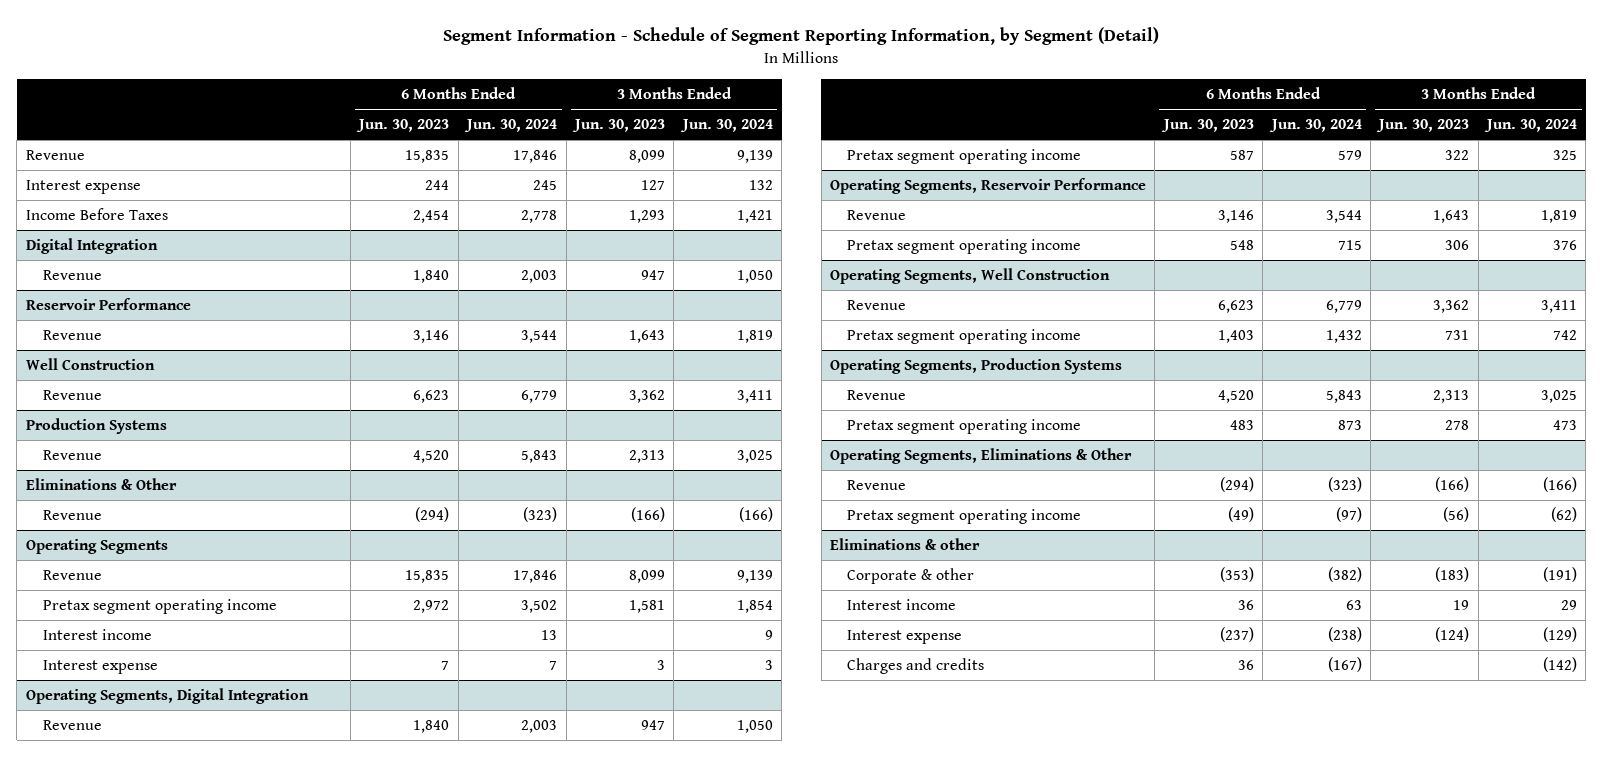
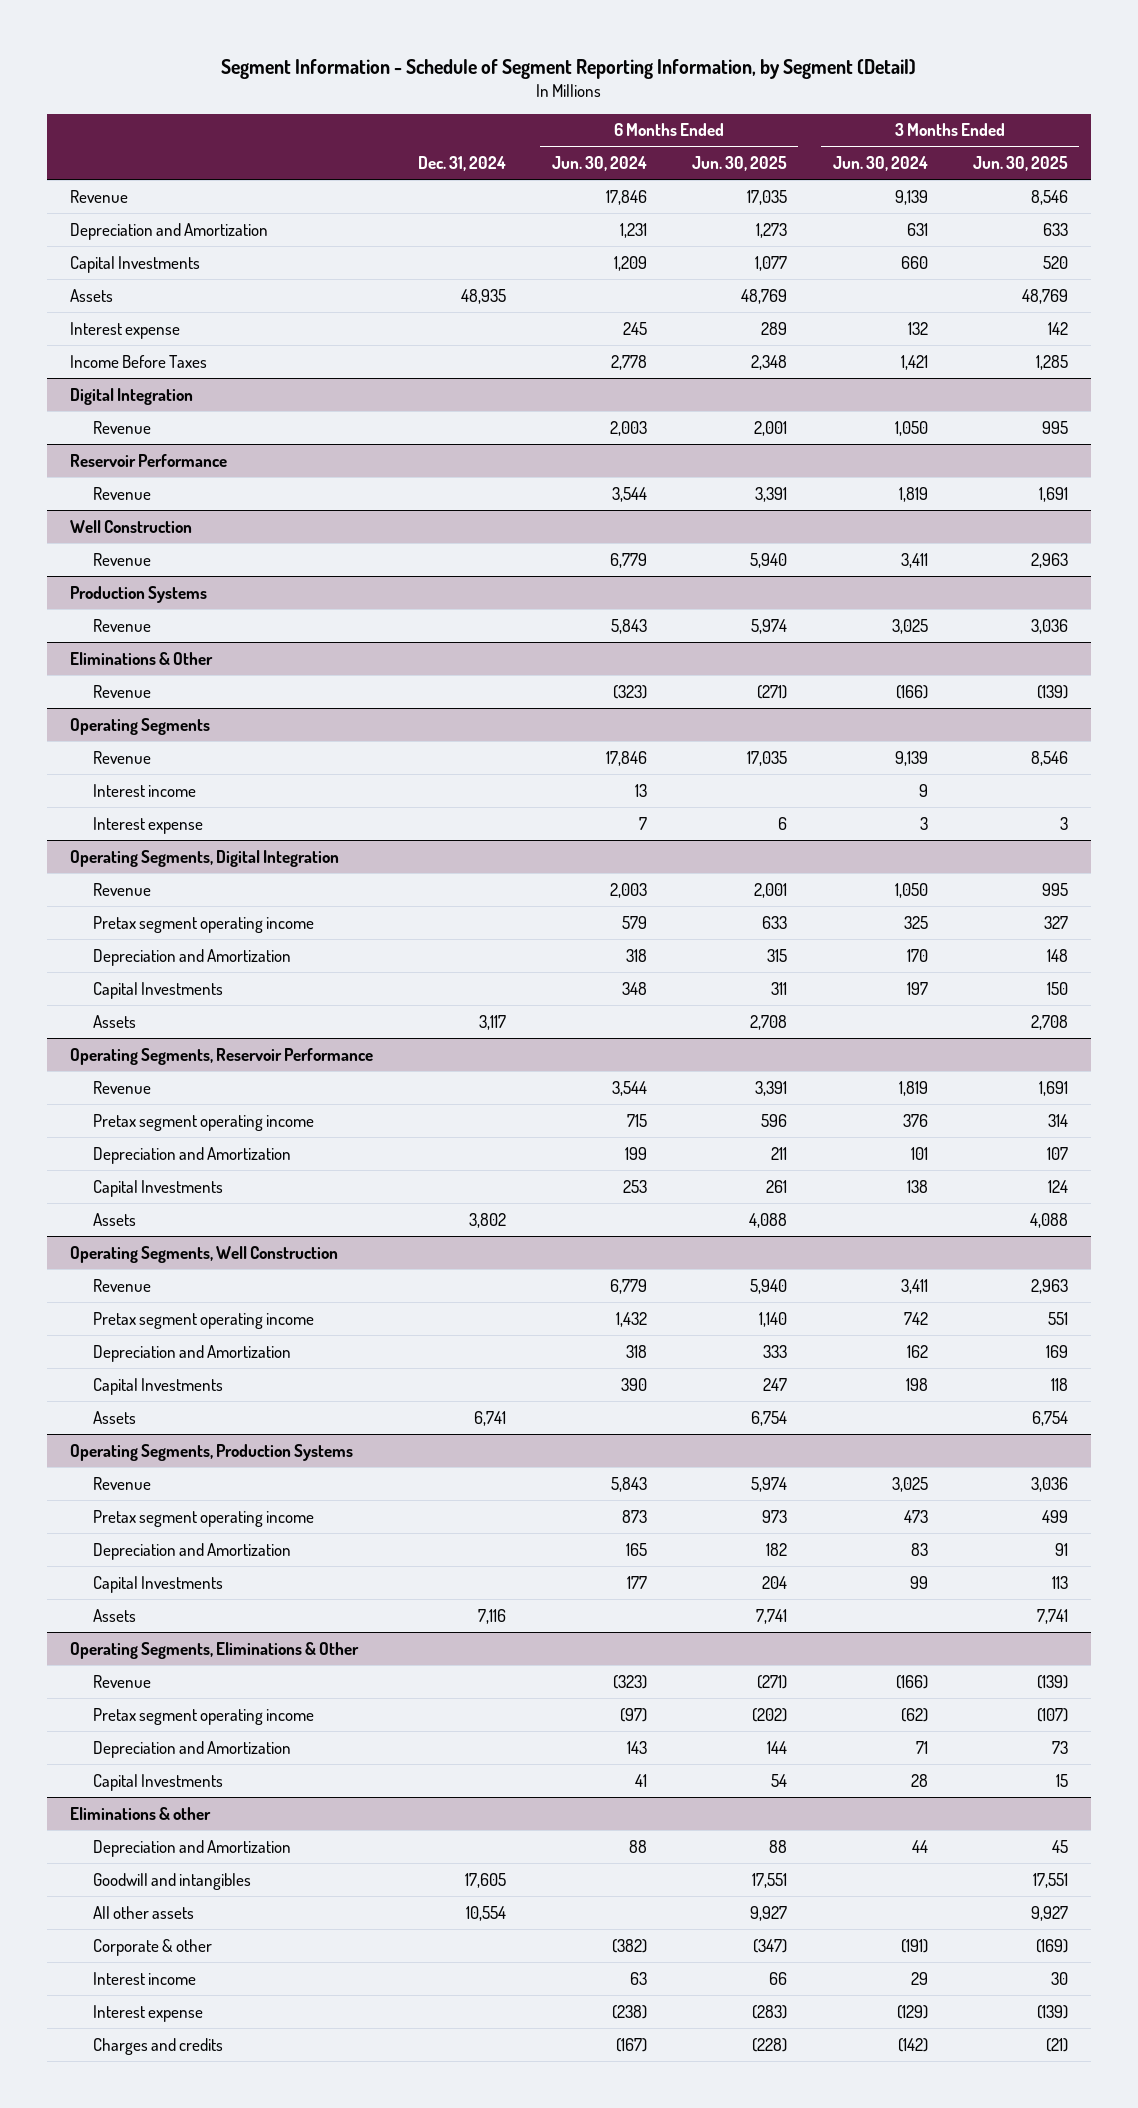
- | 6 Months Ended Jun. 30, 2023 | 6 Months Ended Jun. 30, 2024 | 3 Months Ended Jun. 30, 2023 | 3 Months Ended Jun. 30, 2024
+ | Dec. 31, 2024 | 6 Months Ended Jun. 30, 2024 | 6 Months Ended Jun. 30, 2025 | 3 Months Ended Jun. 30, 2024 | 3 Months Ended Jun. 30, 2025
+ Depreciation and Amortization | | 1,231 | 1,273 | 631 | 633
+ Capital Investments | | 1,209 | 1,077 | 660 | 520
+ Assets | 48,935 | | 48,769 | | 48,769
@ Operating Segments
- Pretax segment operating income | 2,972 | 3,502 | 1,581 | 1,854
@ Operating Segments, Digital Integration
+ Depreciation and Amortization | | 318 | 315 | 170 | 148
+ Capital Investments | | 348 | 311 | 197 | 150
+ Assets | 3,117 | | 2,708 | | 2,708
@ Operating Segments, Reservoir Performance
+ Depreciation and Amortization | | 199 | 211 | 101 | 107
+ Capital Investments | | 253 | 261 | 138 | 124
+ Assets | 3,802 | | 4,088 | | 4,088
@ Operating Segments, Well Construction
+ Depreciation and Amortization | | 318 | 333 | 162 | 169
+ Capital Investments | | 390 | 247 | 198 | 118
+ Assets | 6,741 | | 6,754 | | 6,754
@ Operating Segments, Production Systems
+ Depreciation and Amortization | | 165 | 182 | 83 | 91
+ Capital Investments | | 177 | 204 | 99 | 113
+ Assets | 7,116 | | 7,741 | | 7,741
@ Operating Segments, Eliminations & Other
+ Depreciation and Amortization | | 143 | 144 | 71 | 73
+ Capital Investments | | 41 | 54 | 28 | 15
@ Eliminations & other
+ Depreciation and Amortization | | 88 | 88 | 44 | 45
+ Goodwill and intangibles | 17,605 | | 17,551 | | 17,551
+ All other assets | 10,554 | | 9,927 | | 9,927

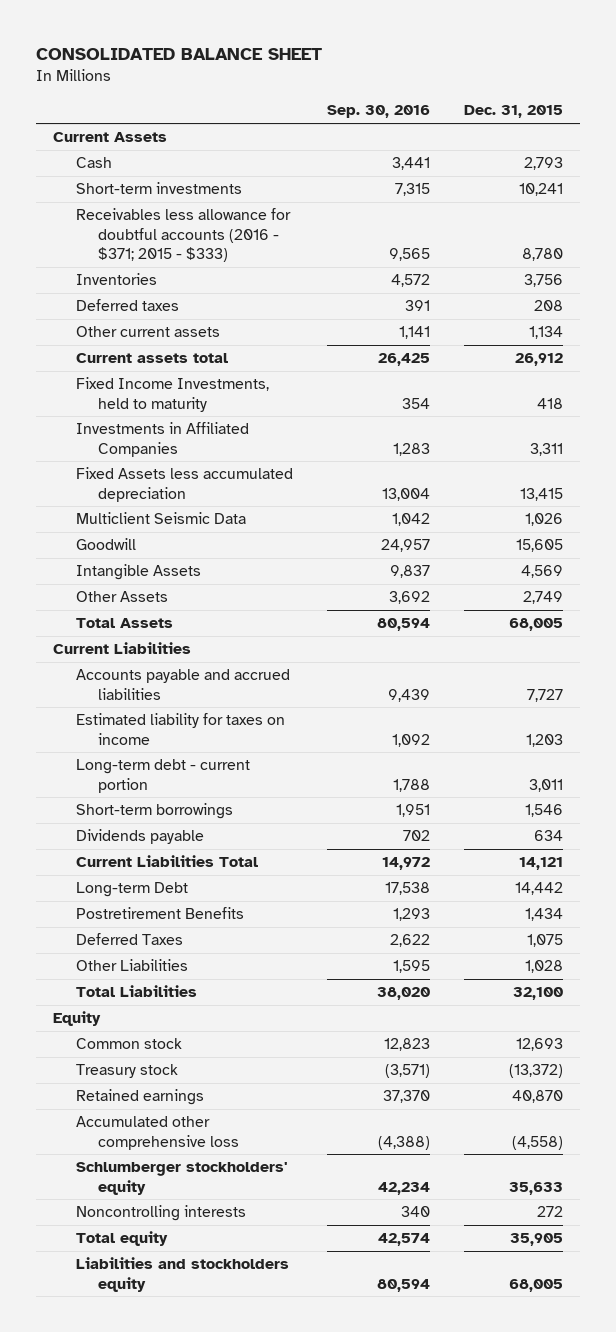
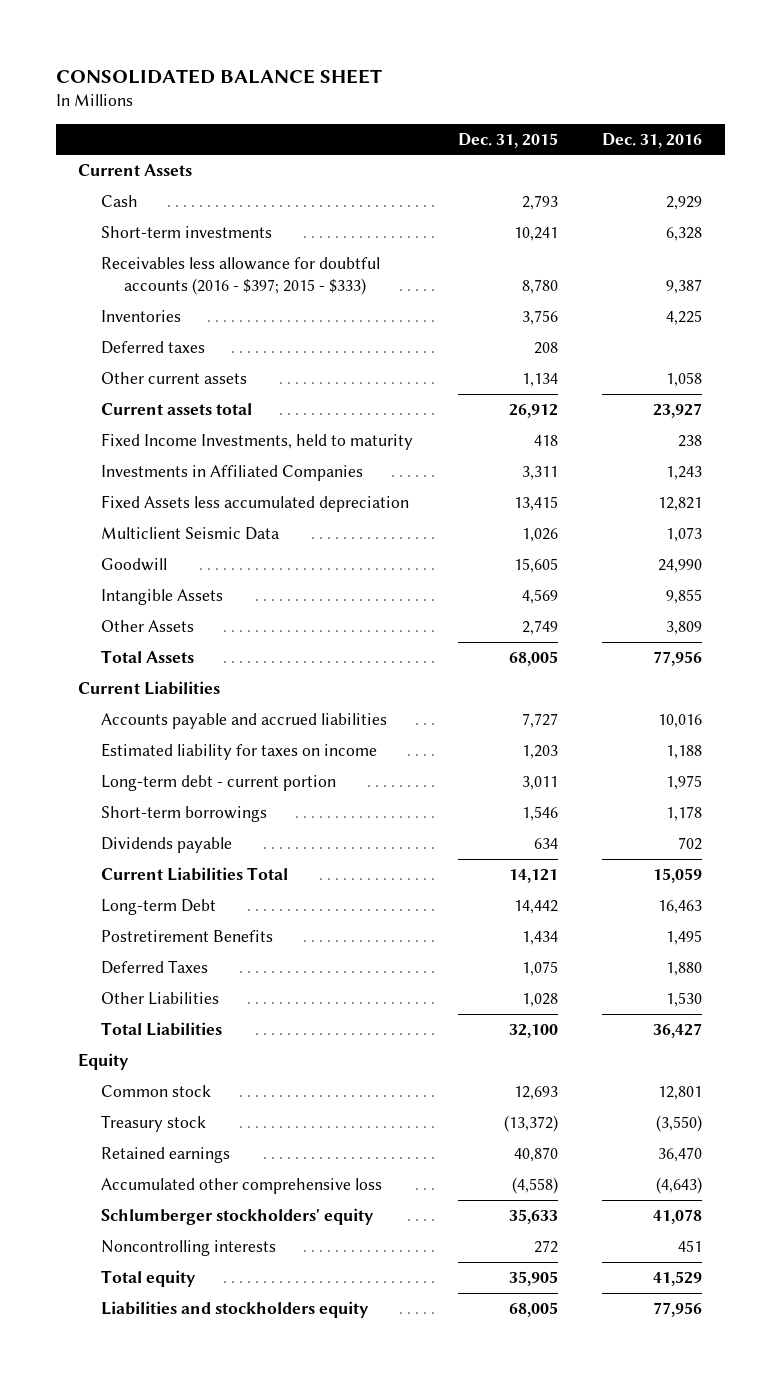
- | Sep. 30, 2016 | Dec. 31, 2015
+ | Dec. 31, 2015 | Dec. 31, 2016
- Receivables less allowance for doubtful accounts (2016 - $371; 2015 - $333) | 9,565 | 8,780
+ Receivables less allowance for doubtful accounts (2016 - $397; 2015 - $333) | 8,780 | 9,387

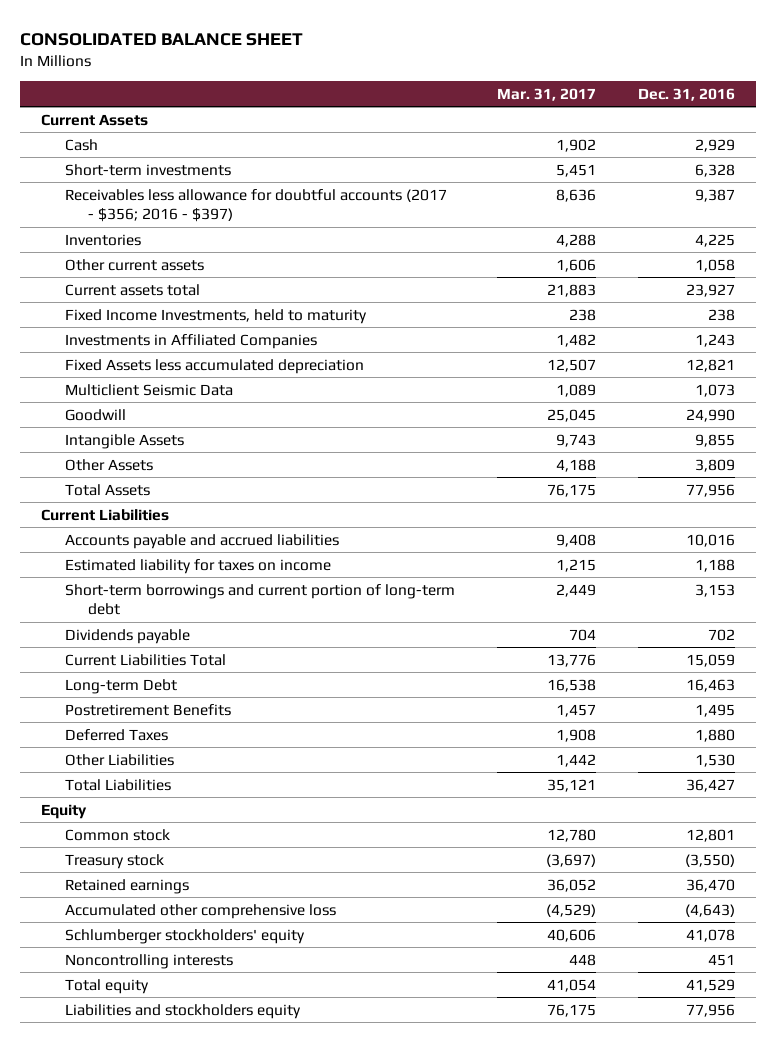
- | Dec. 31, 2015 | Dec. 31, 2016
+ | Mar. 31, 2017 | Dec. 31, 2016
- Receivables less allowance for doubtful accounts (2016 - $397; 2015 - $333) | 8,780 | 9,387
+ Receivables less allowance for doubtful accounts (2017 - $356; 2016 - $397) | 8,636 | 9,387
- Deferred taxes | 208 |
- Long-term debt - current portion | 3,011 | 1,975
- Short-term borrowings | 1,546 | 1,178
+ Short-term borrowings and current portion of long-term debt | 2,449 | 3,153

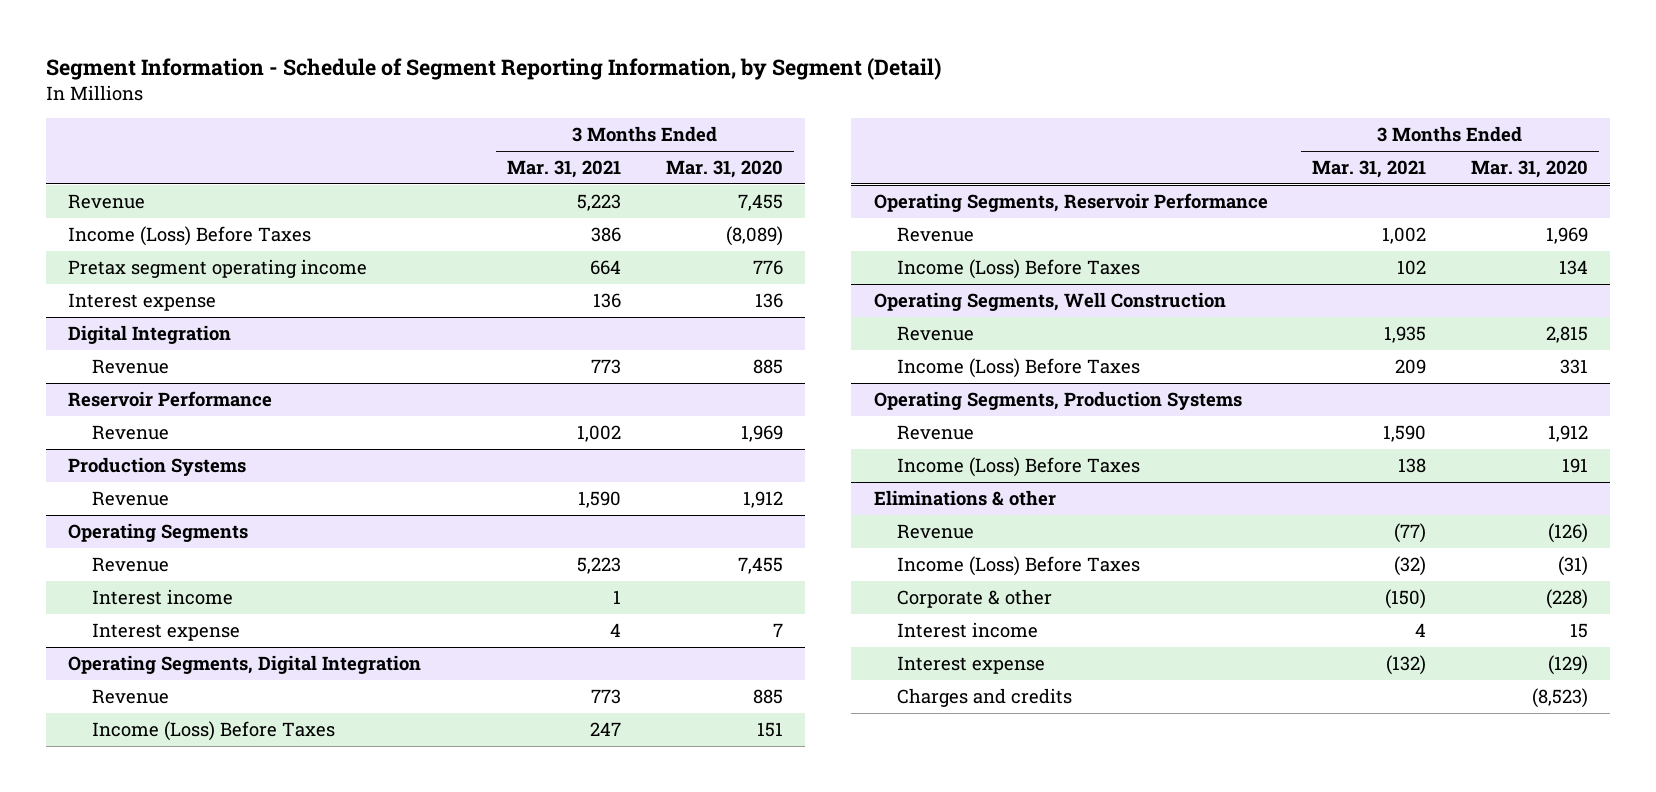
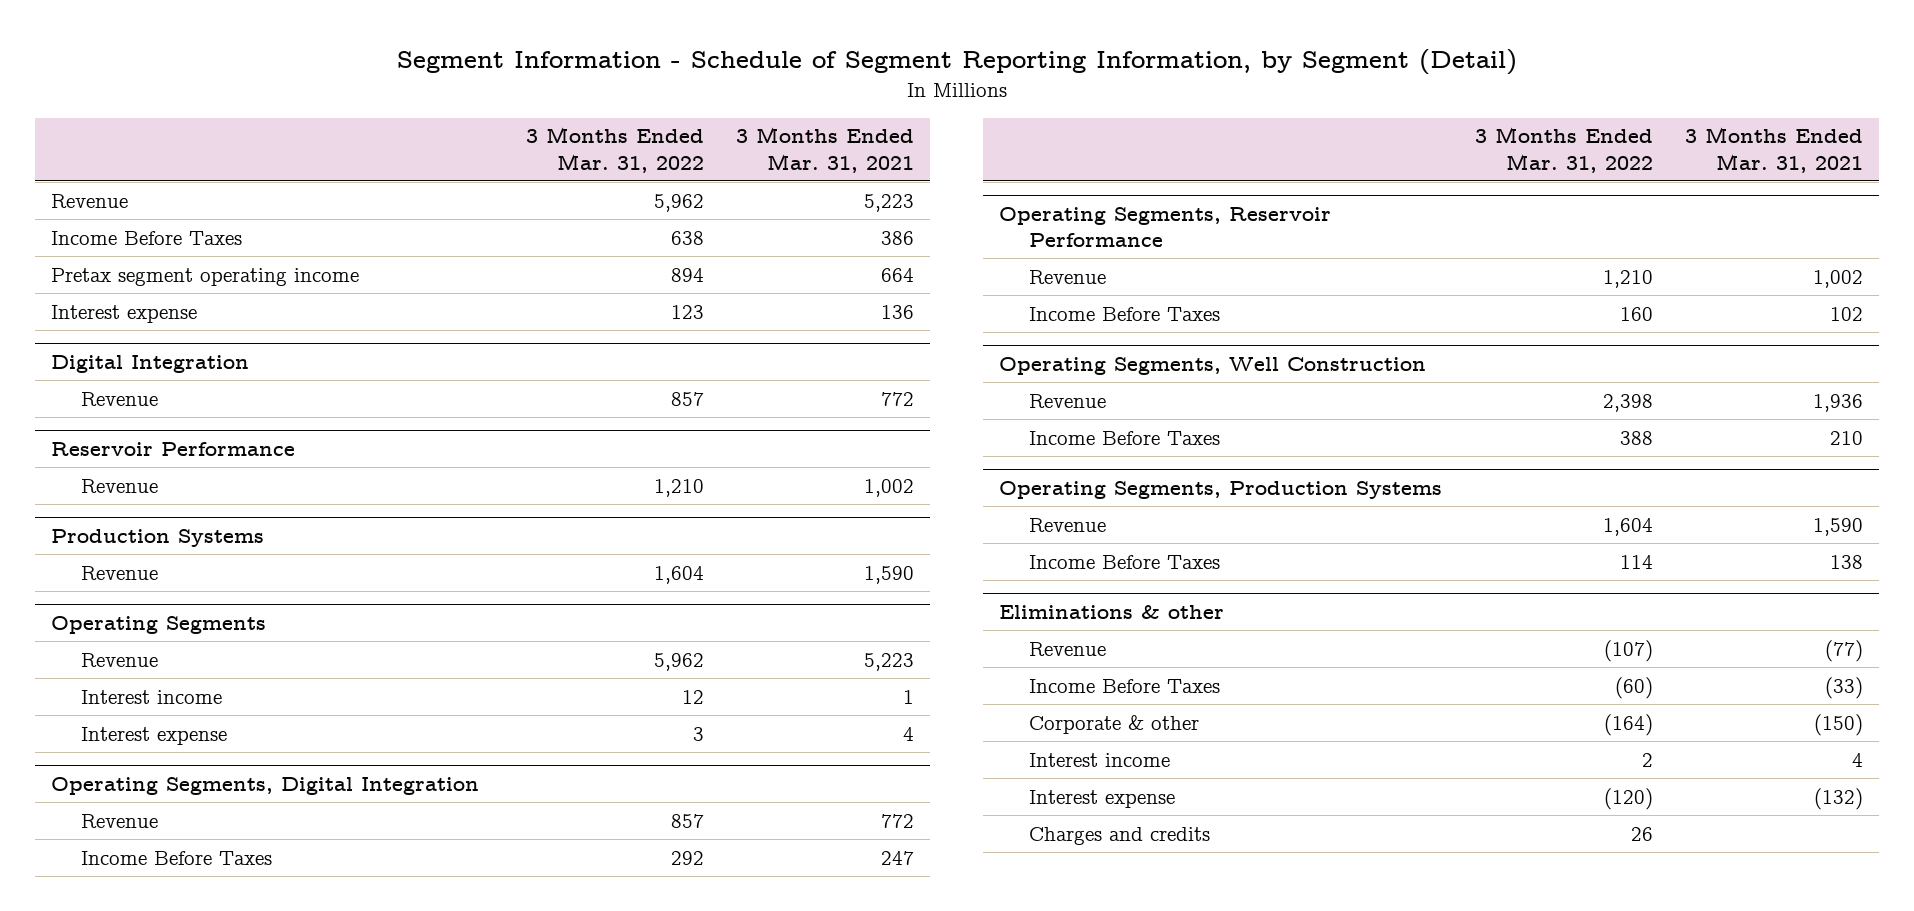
- | 3 Months Ended Mar. 31, 2021 | 3 Months Ended Mar. 31, 2020
+ | 3 Months Ended Mar. 31, 2022 | 3 Months Ended Mar. 31, 2021
- Income (Loss) Before Taxes | 386 | (8,089)
+ Income Before Taxes | 638 | 386
@ Digital Integration
- Revenue | 773 | 885
+ Revenue | 857 | 772
@ Operating Segments, Digital Integration
- Revenue | 773 | 885
- Income (Loss) Before Taxes | 247 | 151
+ Revenue | 857 | 772
+ Income Before Taxes | 292 | 247
@ Operating Segments, Reservoir Performance
- Income (Loss) Before Taxes | 102 | 134
+ Income Before Taxes | 160 | 102
@ Operating Segments, Well Construction
- Revenue | 1,935 | 2,815
- Income (Loss) Before Taxes | 209 | 331
+ Revenue | 2,398 | 1,936
+ Income Before Taxes | 388 | 210
@ Operating Segments, Production Systems
- Income (Loss) Before Taxes | 138 | 191
+ Income Before Taxes | 114 | 138
@ Eliminations & other
- Income (Loss) Before Taxes | (32) | (31)
+ Income Before Taxes | (60) | (33)

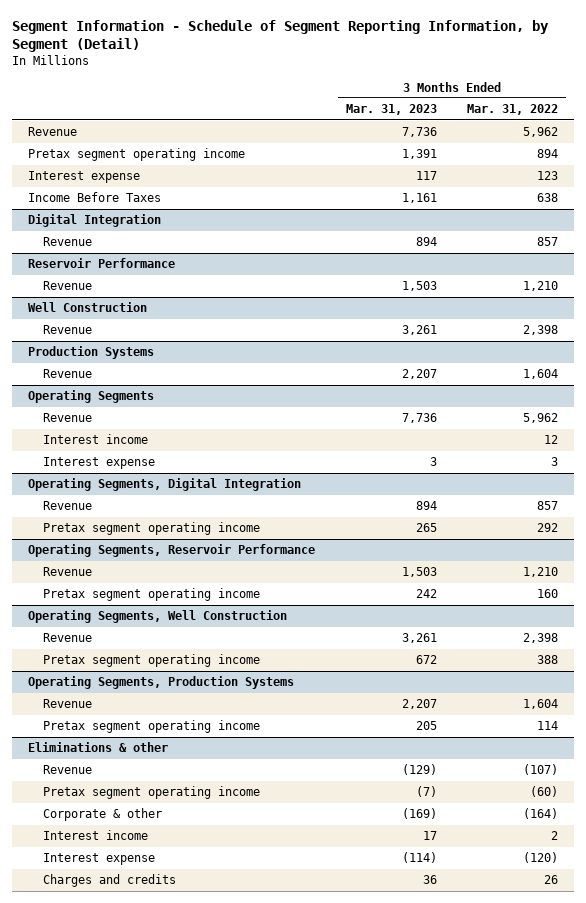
- | 3 Months Ended Mar. 31, 2022 | 3 Months Ended Mar. 31, 2021
+ | 3 Months Ended Mar. 31, 2023 | 3 Months Ended Mar. 31, 2022
moved down: Income Before Taxes | 1,161 | 638
+ Well Construction
+ Revenue | 3,261 | 2,398
@ Operating Segments, Digital Integration
- Income Before Taxes | 292 | 247
+ Pretax segment operating income | 265 | 292
@ Operating Segments, Reservoir Performance
- Income Before Taxes | 160 | 102
+ Pretax segment operating income | 242 | 160
@ Operating Segments, Well Construction
- Income Before Taxes | 388 | 210
+ Pretax segment operating income | 672 | 388
@ Operating Segments, Production Systems
- Income Before Taxes | 114 | 138
+ Pretax segment operating income | 205 | 114
@ Eliminations & other
- Income Before Taxes | (60) | (33)
+ Pretax segment operating income | (7) | (60)

